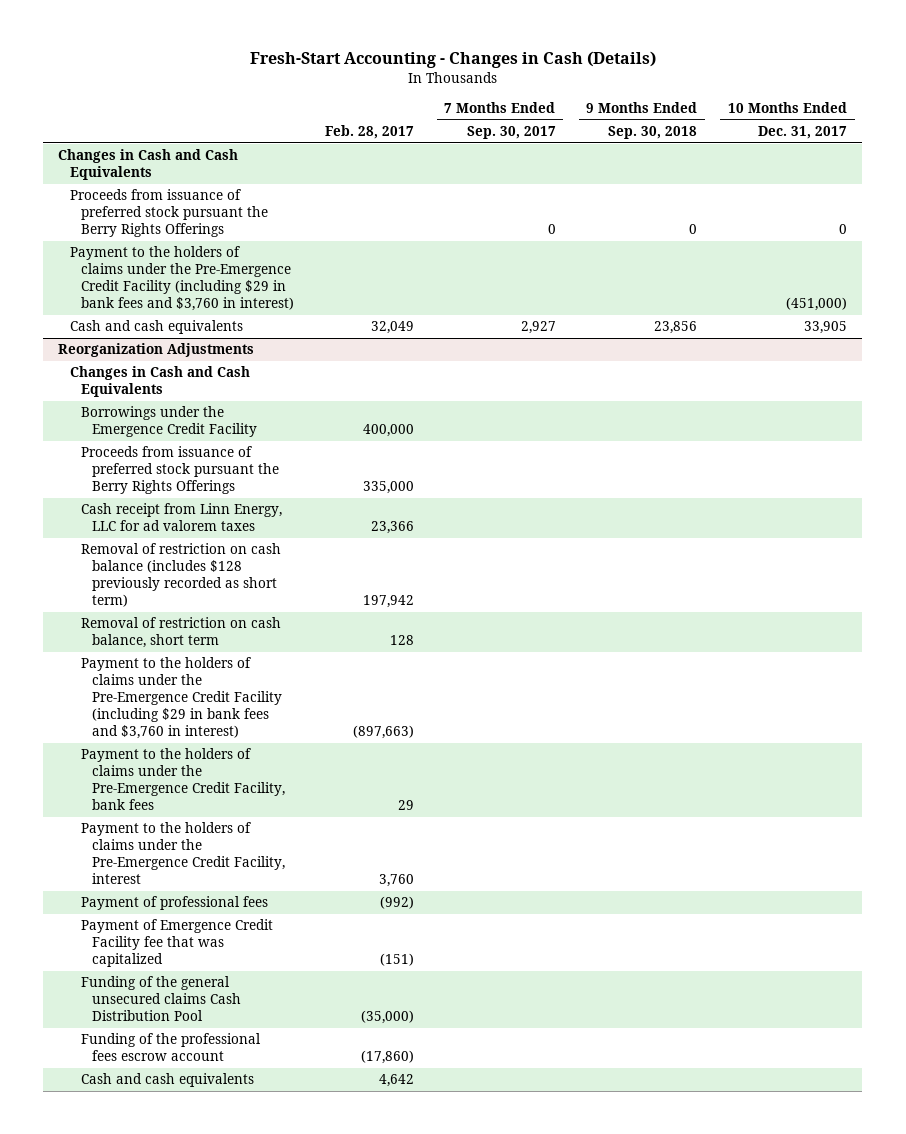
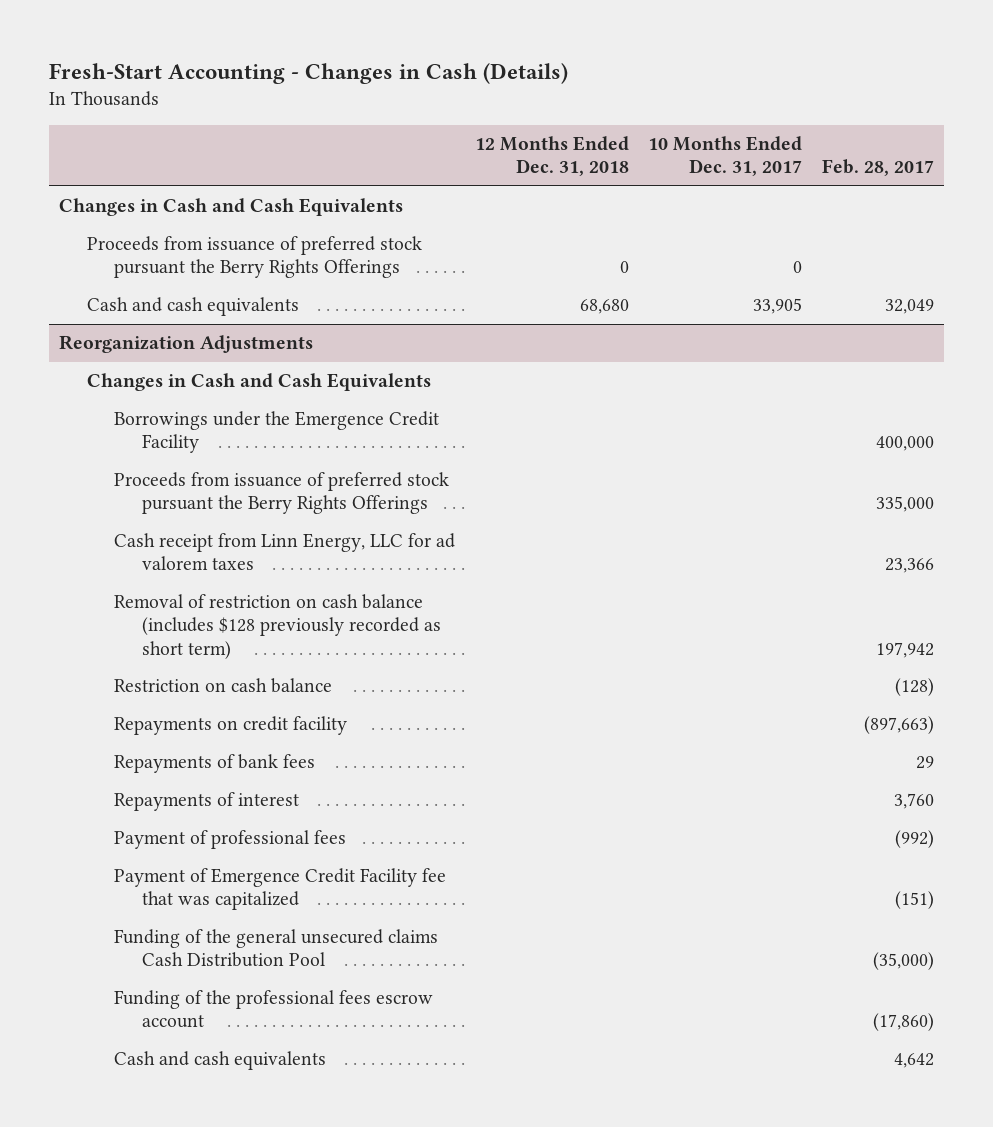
- | Feb. 28, 2017 | 7 Months Ended Sep. 30, 2017 | 9 Months Ended Sep. 30, 2018 | 10 Months Ended Dec. 31, 2017
+ | 12 Months Ended Dec. 31, 2018 | 10 Months Ended Dec. 31, 2017 | Feb. 28, 2017
- Payment to the holders of claims under the Pre-Emergence Credit Facility (including $29 in bank fees and $3,760 in interest) | | | | (451,000)
@ Reorganization Adjustments
- Removal of restriction on cash balance, short term | 128 | | |
- Payment to the holders of claims under the Pre-Emergence Credit Facility (including $29 in bank fees and $3,760 in interest) | (897,663) | | |
- Payment to the holders of claims under the Pre-Emergence Credit Facility, bank fees | 29 | | |
- Payment to the holders of claims under the Pre-Emergence Credit Facility, interest | 3,760 | | |
+ Restriction on cash balance | | | (128)
+ Repayments on credit facility | | | (897,663)
+ Repayments of bank fees | | | 29
+ Repayments of interest | | | 3,760

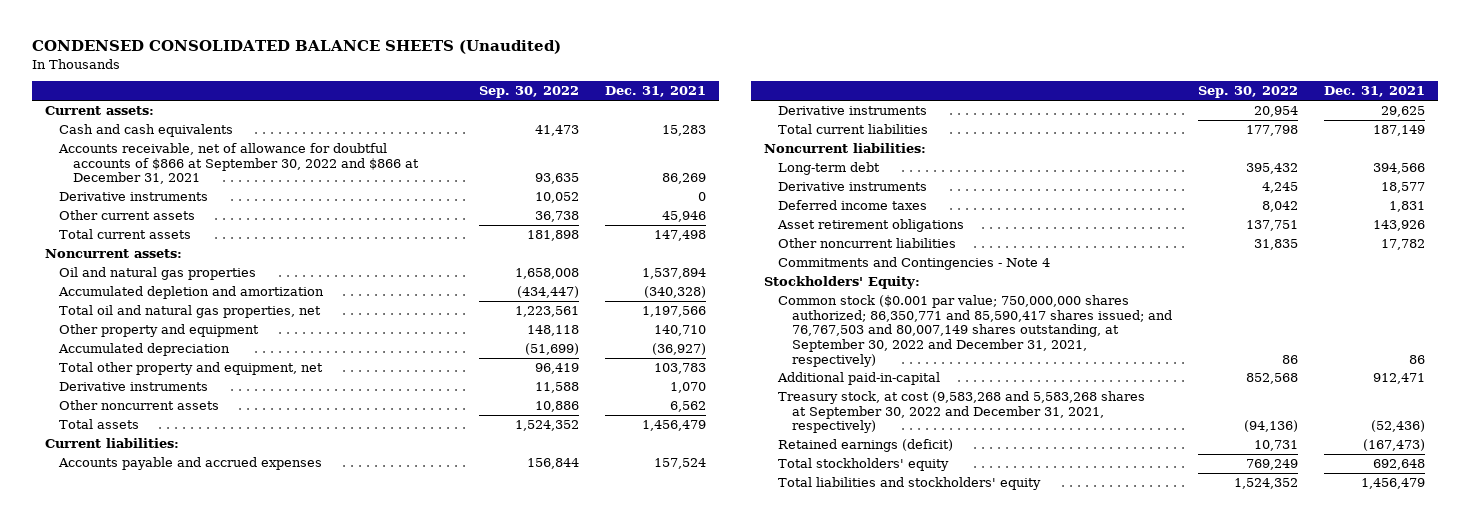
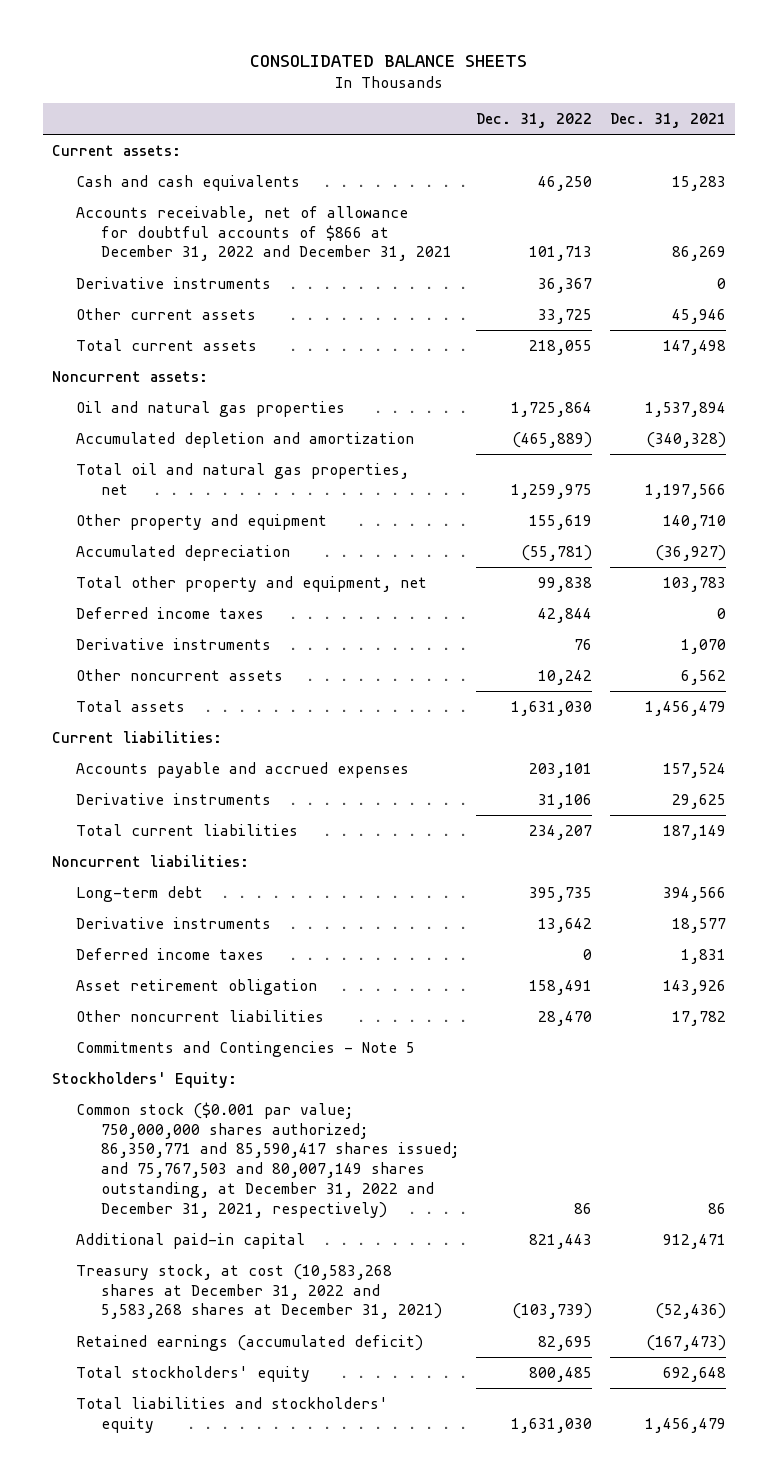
- CONDENSED CONSOLIDATED BALANCE SHEETS (Unaudited)
+ CONSOLIDATED BALANCE SHEETS
- | Sep. 30, 2022 | Dec. 31, 2021
+ | Dec. 31, 2022 | Dec. 31, 2021
- Accounts receivable, net of allowance for doubtful accounts of $866 at September 30, 2022 and $866 at December 31, 2021 | 93,635 | 86,269
+ Accounts receivable, net of allowance for doubtful accounts of $866 at December 31, 2022 and December 31, 2021 | 101,713 | 86,269
+ Deferred income taxes | 42,844 | 0
- Asset retirement obligations | 137,751 | 143,926
+ Asset retirement obligation | 158,491 | 143,926
- Commitments and Contingencies - Note 4
+ Commitments and Contingencies - Note 5
- Common stock ($0.001 par value; 750,000,000 shares authorized; 86,350,771 and 85,590,417 shares issued; and 76,767,503 and 80,007,149 shares outstanding, at September 30, 2022 and December 31, 2021, respectively) | 86 | 86
- Additional paid-in-capital | 852,568 | 912,471
- Treasury stock, at cost (9,583,268 and 5,583,268 shares at September 30, 2022 and December 31, 2021, respectively) | (94,136) | (52,436)
- Retained earnings (deficit) | 10,731 | (167,473)
+ Common stock ($0.001 par value; 750,000,000 shares authorized; 86,350,771 and 85,590,417 shares issued; and 75,767,503 and 80,007,149 shares outstanding, at December 31, 2022 and December 31, 2021, respectively) | 86 | 86
+ Additional paid-in capital | 821,443 | 912,471
+ Treasury stock, at cost (10,583,268 shares at December 31, 2022 and 5,583,268 shares at December 31, 2021) | (103,739) | (52,436)
+ Retained earnings (accumulated deficit) | 82,695 | (167,473)

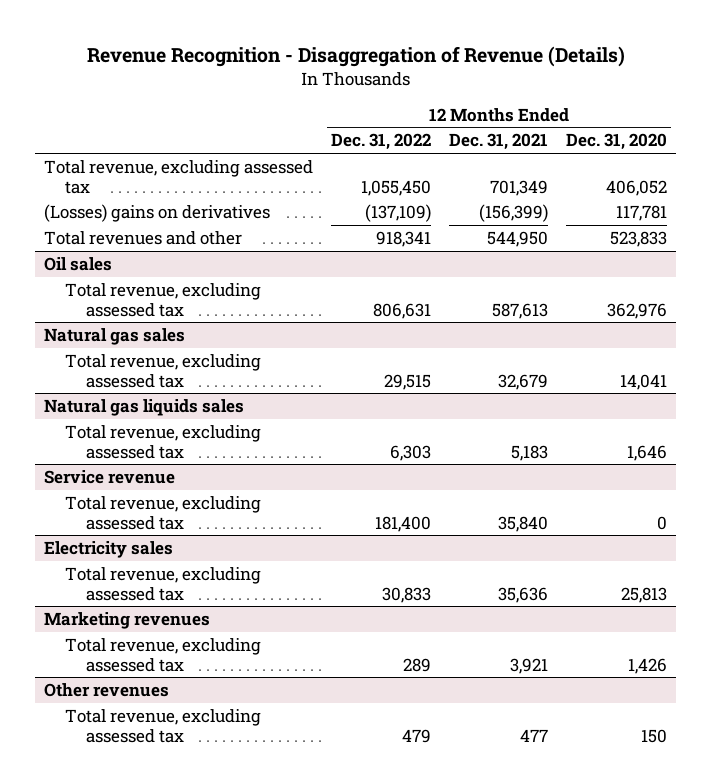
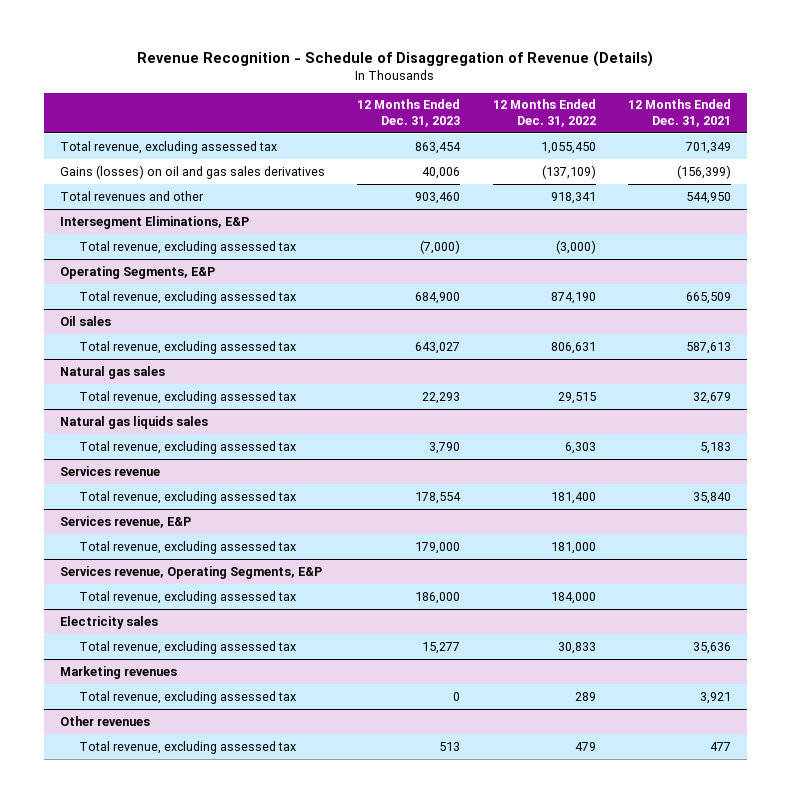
- Revenue Recognition - Disaggregation of Revenue (Details)
+ Revenue Recognition - Schedule of Disaggregation of Revenue (Details)
- | 12 Months Ended Dec. 31, 2022 | 12 Months Ended Dec. 31, 2021 | 12 Months Ended Dec. 31, 2020
+ | 12 Months Ended Dec. 31, 2023 | 12 Months Ended Dec. 31, 2022 | 12 Months Ended Dec. 31, 2021
- (Losses) gains on derivatives | (137,109) | (156,399) | 117,781
+ Gains (losses) on oil and gas sales derivatives | 40,006 | (137,109) | (156,399)
+ Intersegment Eliminations, E&P
+ Total revenue, excluding assessed tax | (7,000) | (3,000) |
+ Operating Segments, E&P
+ Total revenue, excluding assessed tax | 684,900 | 874,190 | 665,509
- Service revenue
+ Services revenue
+ Services revenue, E&P
+ Total revenue, excluding assessed tax | 179,000 | 181,000 |
+ Services revenue, Operating Segments, E&P
+ Total revenue, excluding assessed tax | 186,000 | 184,000 |

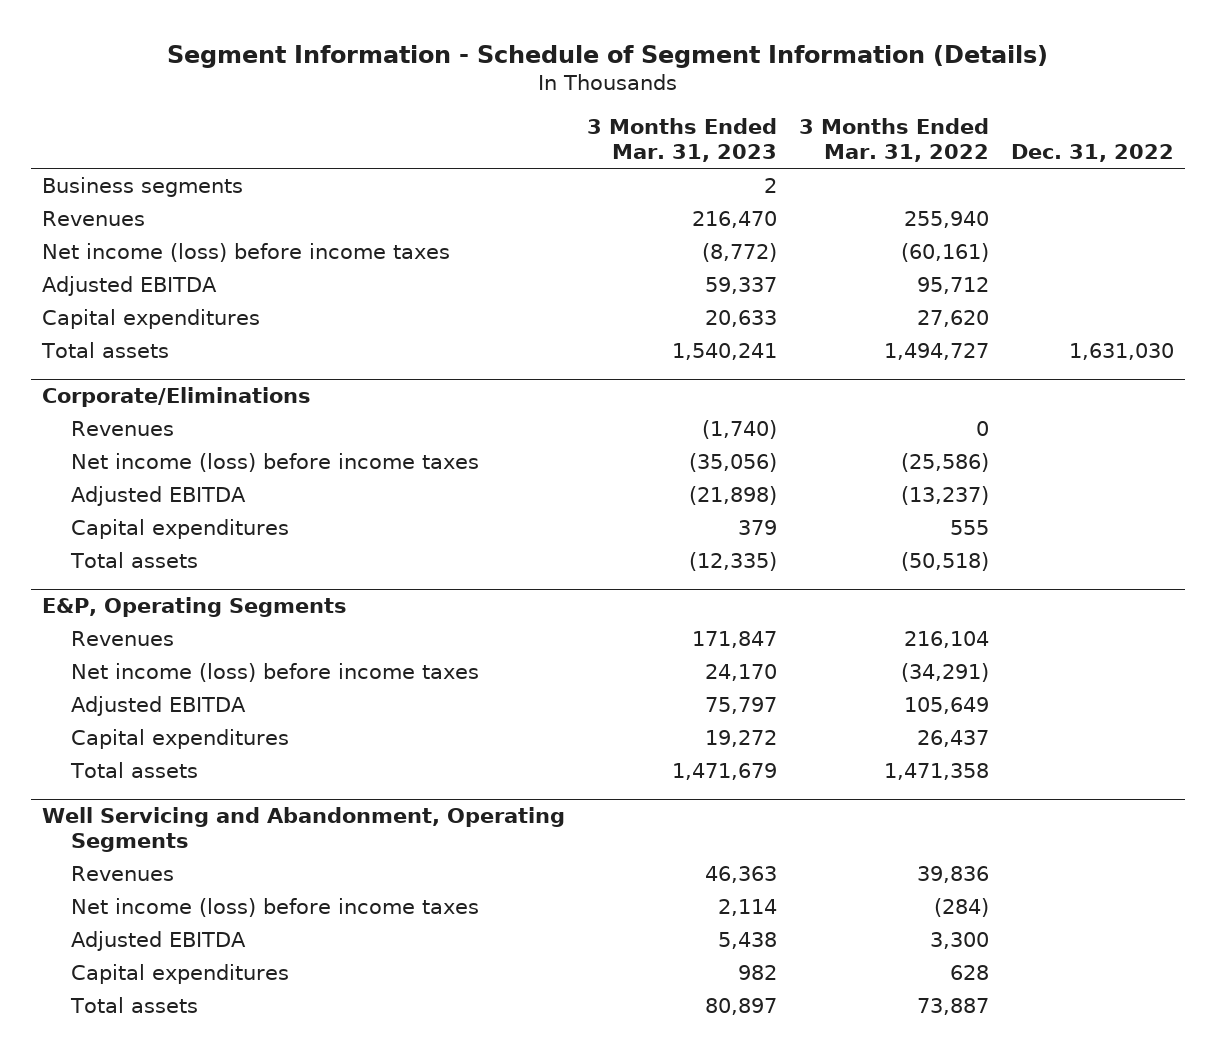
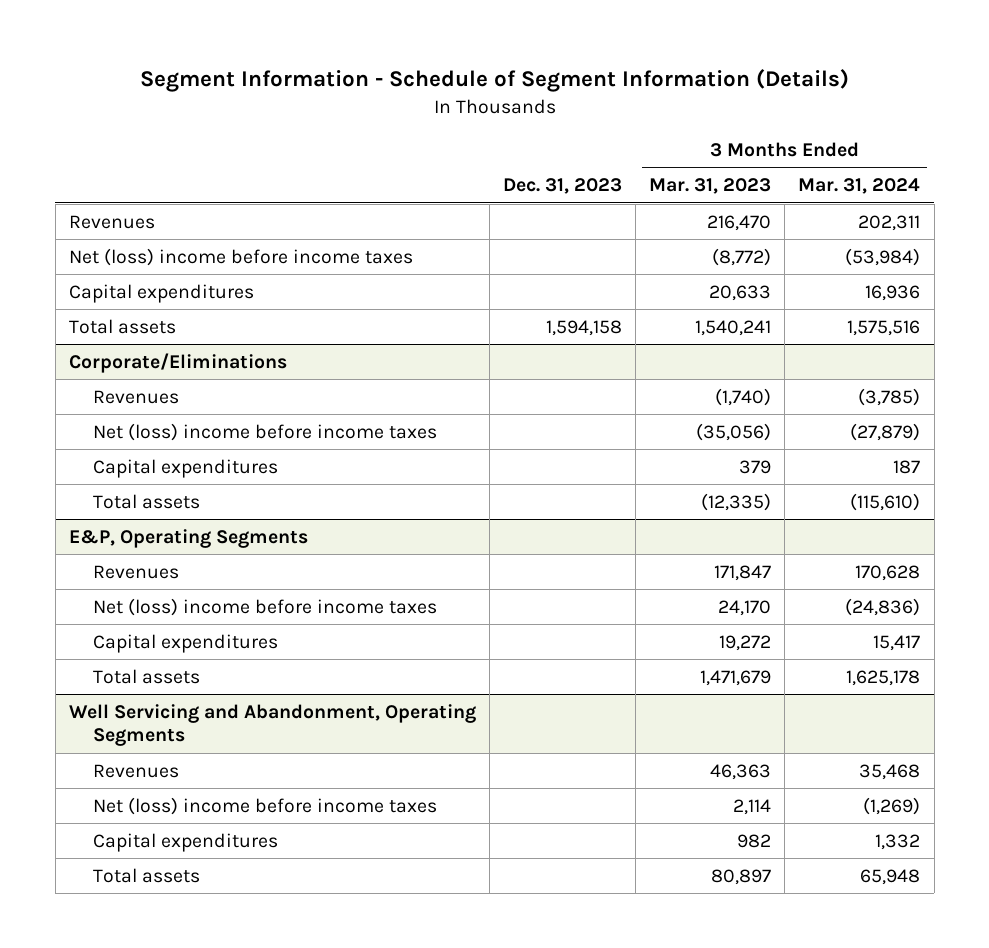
- | 3 Months Ended Mar. 31, 2023 | 3 Months Ended Mar. 31, 2022 | Dec. 31, 2022
+ | Dec. 31, 2023 | 3 Months Ended Mar. 31, 2023 | 3 Months Ended Mar. 31, 2024
- Business segments | 2 | |
- Net income (loss) before income taxes | (8,772) | (60,161) |
- Adjusted EBITDA | 59,337 | 95,712 |
+ Net (loss) income before income taxes | | (8,772) | (53,984)
@ Corporate/Eliminations
- Net income (loss) before income taxes | (35,056) | (25,586) |
- Adjusted EBITDA | (21,898) | (13,237) |
+ Net (loss) income before income taxes | | (35,056) | (27,879)
@ E&P, Operating Segments
- Net income (loss) before income taxes | 24,170 | (34,291) |
- Adjusted EBITDA | 75,797 | 105,649 |
+ Net (loss) income before income taxes | | 24,170 | (24,836)
@ Well Servicing and Abandonment, Operating Segments
- Net income (loss) before income taxes | 2,114 | (284) |
- Adjusted EBITDA | 5,438 | 3,300 |
+ Net (loss) income before income taxes | | 2,114 | (1,269)

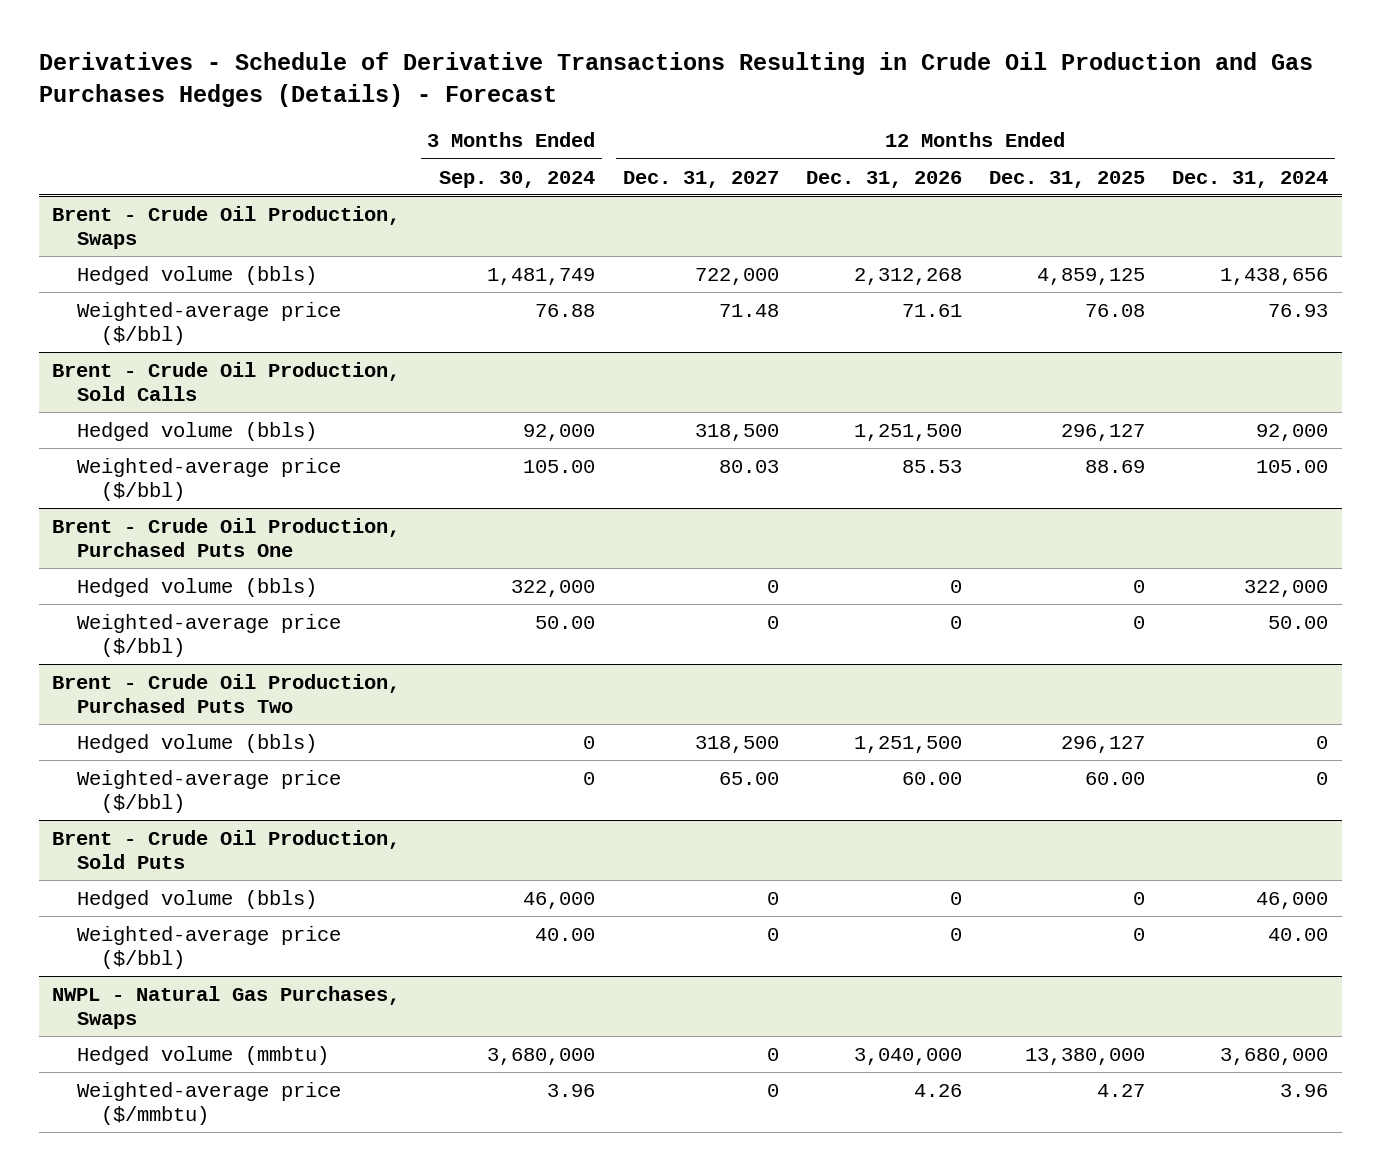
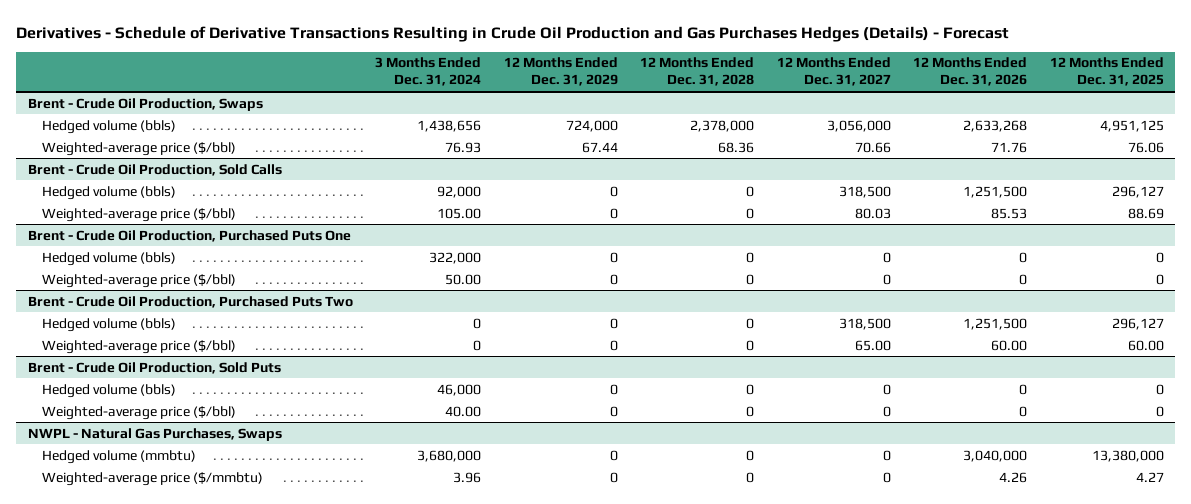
- | 3 Months Ended Sep. 30, 2024 | 12 Months Ended Dec. 31, 2027 | 12 Months Ended Dec. 31, 2026 | 12 Months Ended Dec. 31, 2025 | 12 Months Ended Dec. 31, 2024
+ | 3 Months Ended Dec. 31, 2024 | 12 Months Ended Dec. 31, 2029 | 12 Months Ended Dec. 31, 2028 | 12 Months Ended Dec. 31, 2027 | 12 Months Ended Dec. 31, 2026 | 12 Months Ended Dec. 31, 2025
@ Brent - Crude Oil Production, Swaps
- Hedged volume (bbls) | 1,481,749 | 722,000 | 2,312,268 | 4,859,125 | 1,438,656
- Weighted-average price ($/bbl) | 76.88 | 71.48 | 71.61 | 76.08 | 76.93
+ Hedged volume (bbls) | 1,438,656 | 724,000 | 2,378,000 | 3,056,000 | 2,633,268 | 4,951,125
+ Weighted-average price ($/bbl) | 76.93 | 67.44 | 68.36 | 70.66 | 71.76 | 76.06

